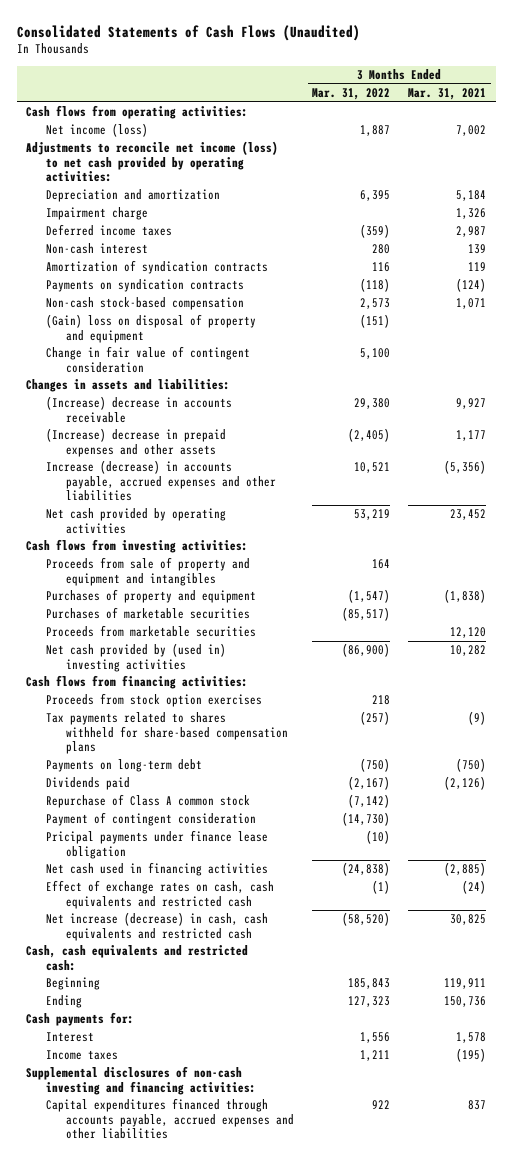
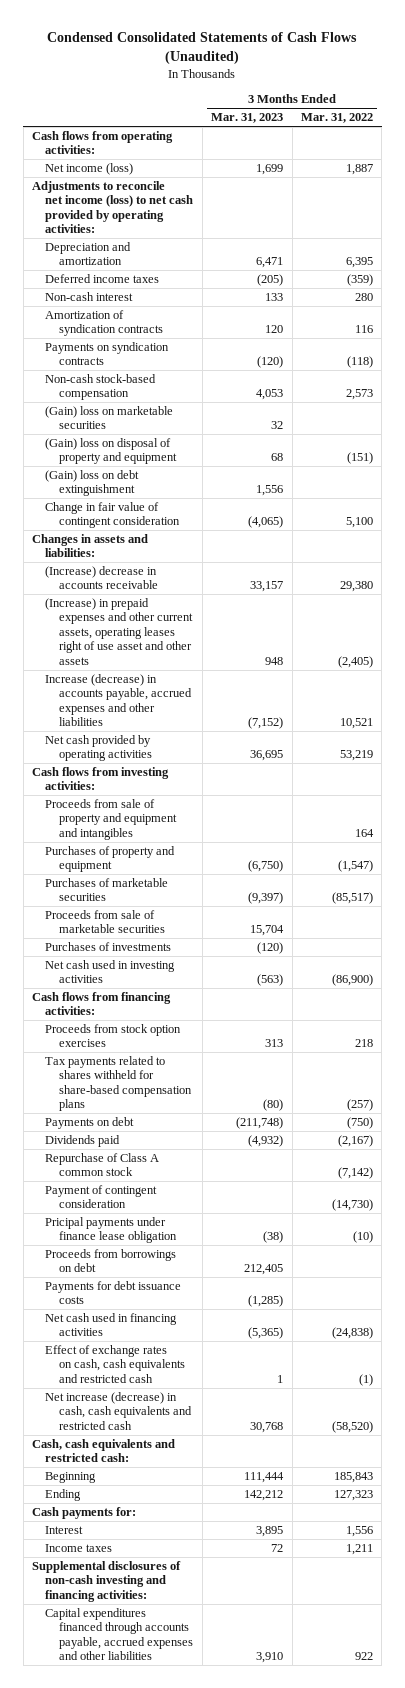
- Consolidated Statements of Cash Flows (Unaudited)
+ Condensed Consolidated Statements of Cash Flows (Unaudited)
- | 3 Months Ended Mar. 31, 2022 | 3 Months Ended Mar. 31, 2021
+ | 3 Months Ended Mar. 31, 2023 | 3 Months Ended Mar. 31, 2022
- Impairment charge | | 1,326
+ (Gain) loss on marketable securities | 32 |
+ (Gain) loss on debt extinguishment | 1,556 |
- (Increase) decrease in prepaid expenses and other assets | (2,405) | 1,177
+ (Increase) in prepaid expenses and other current assets, operating leases right of use asset and other assets | 948 | (2,405)
- Proceeds from marketable securities | | 12,120
- Net cash provided by (used in) investing activities | (86,900) | 10,282
+ Proceeds from sale of marketable securities | 15,704 |
+ Purchases of investments | (120) |
+ Net cash used in investing activities | (563) | (86,900)
- Payments on long-term debt | (750) | (750)
+ Payments on debt | (211,748) | (750)
+ Proceeds from borrowings on debt | 212,405 |
+ Payments for debt issuance costs | (1,285) |

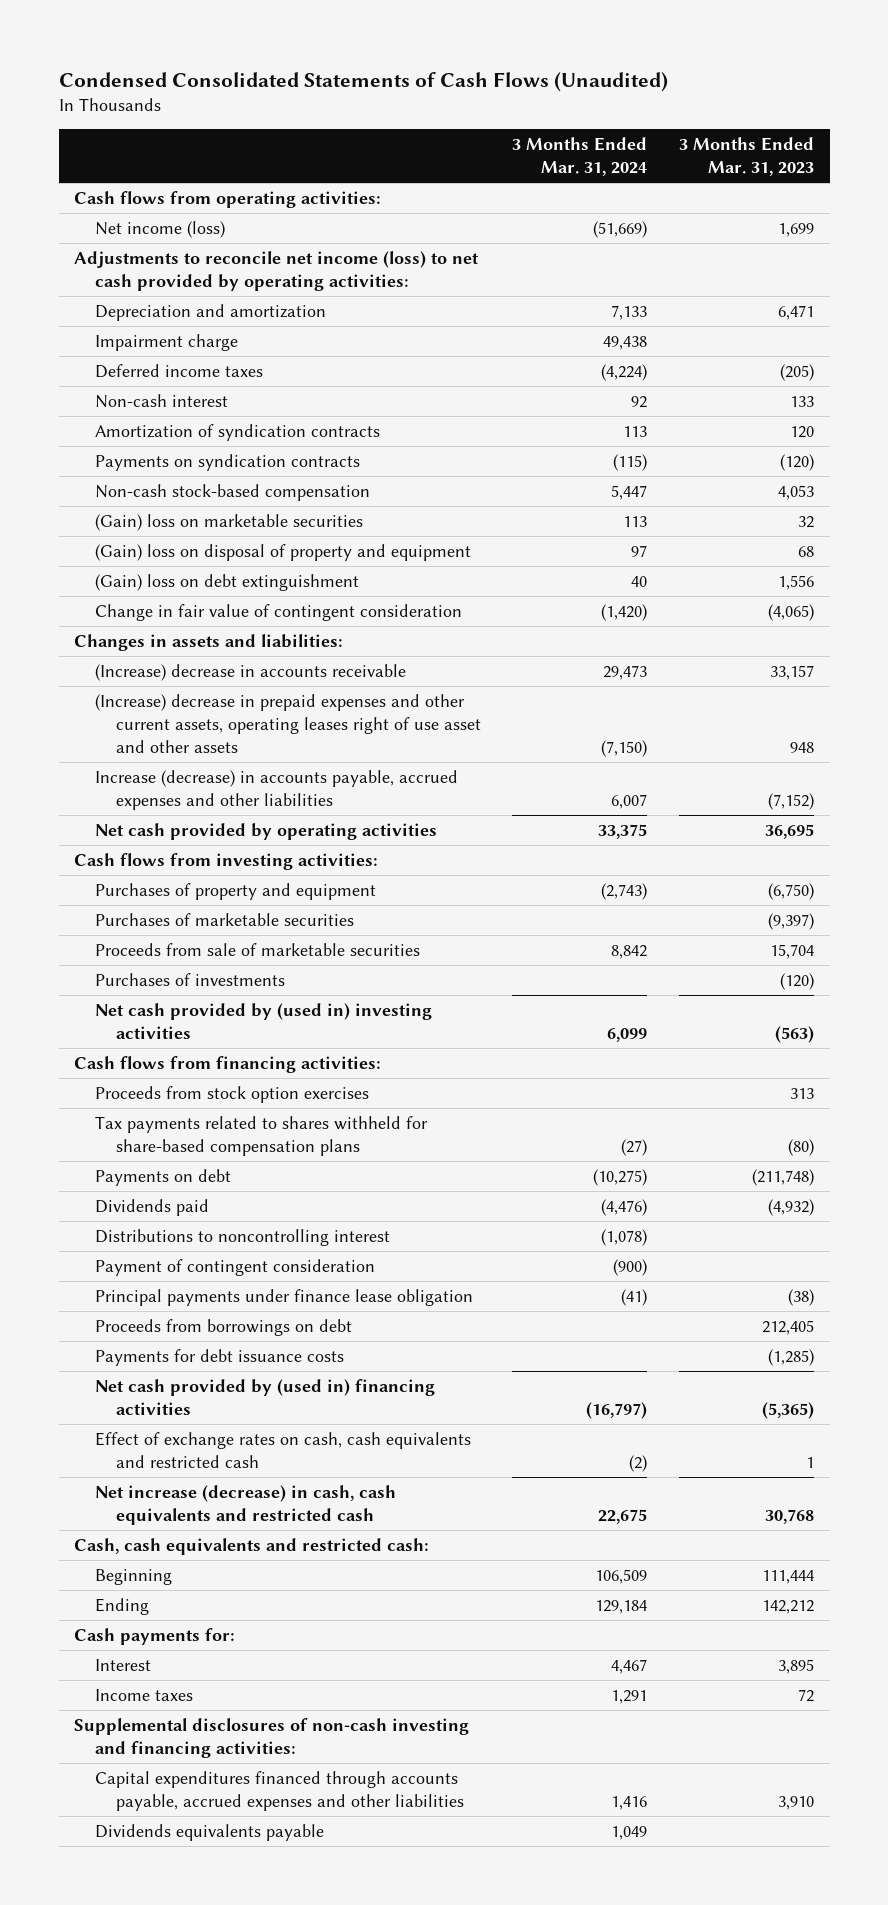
- | 3 Months Ended Mar. 31, 2023 | 3 Months Ended Mar. 31, 2022
+ | 3 Months Ended Mar. 31, 2024 | 3 Months Ended Mar. 31, 2023
+ Impairment charge | 49,438 |
- (Increase) in prepaid expenses and other current assets, operating leases right of use asset and other assets | 948 | (2,405)
+ (Increase) decrease in prepaid expenses and other current assets, operating leases right of use asset and other assets | (7,150) | 948
- Proceeds from sale of property and equipment and intangibles | | 164
- Net cash used in investing activities | (563) | (86,900)
+ Net cash provided by (used in) investing activities | 6,099 | (563)
- Repurchase of Class A common stock | | (7,142)
+ Distributions to noncontrolling interest | (1,078) |
- Pricipal payments under finance lease obligation | (38) | (10)
+ Principal payments under finance lease obligation | (41) | (38)
- Net cash used in financing activities | (5,365) | (24,838)
+ Net cash provided by (used in) financing activities | (16,797) | (5,365)
+ Dividends equivalents payable | 1,049 |

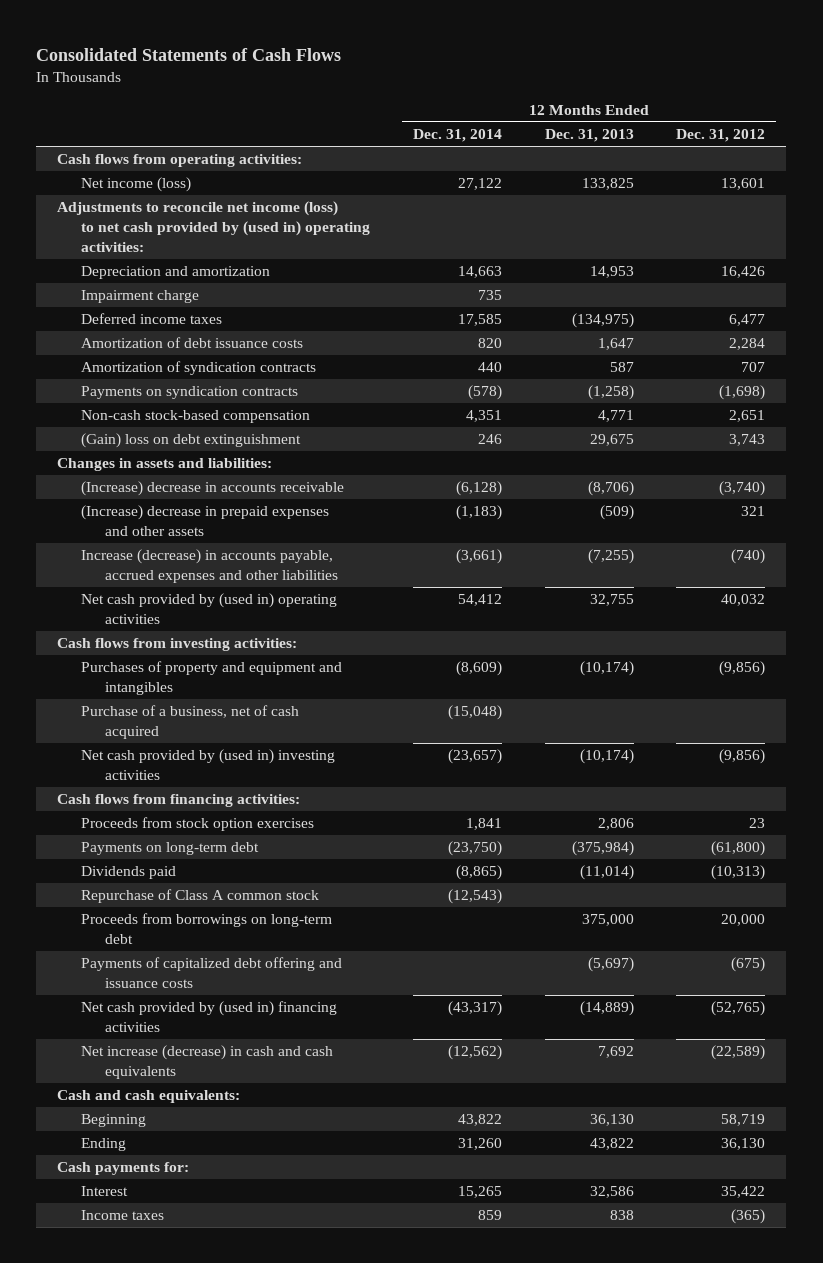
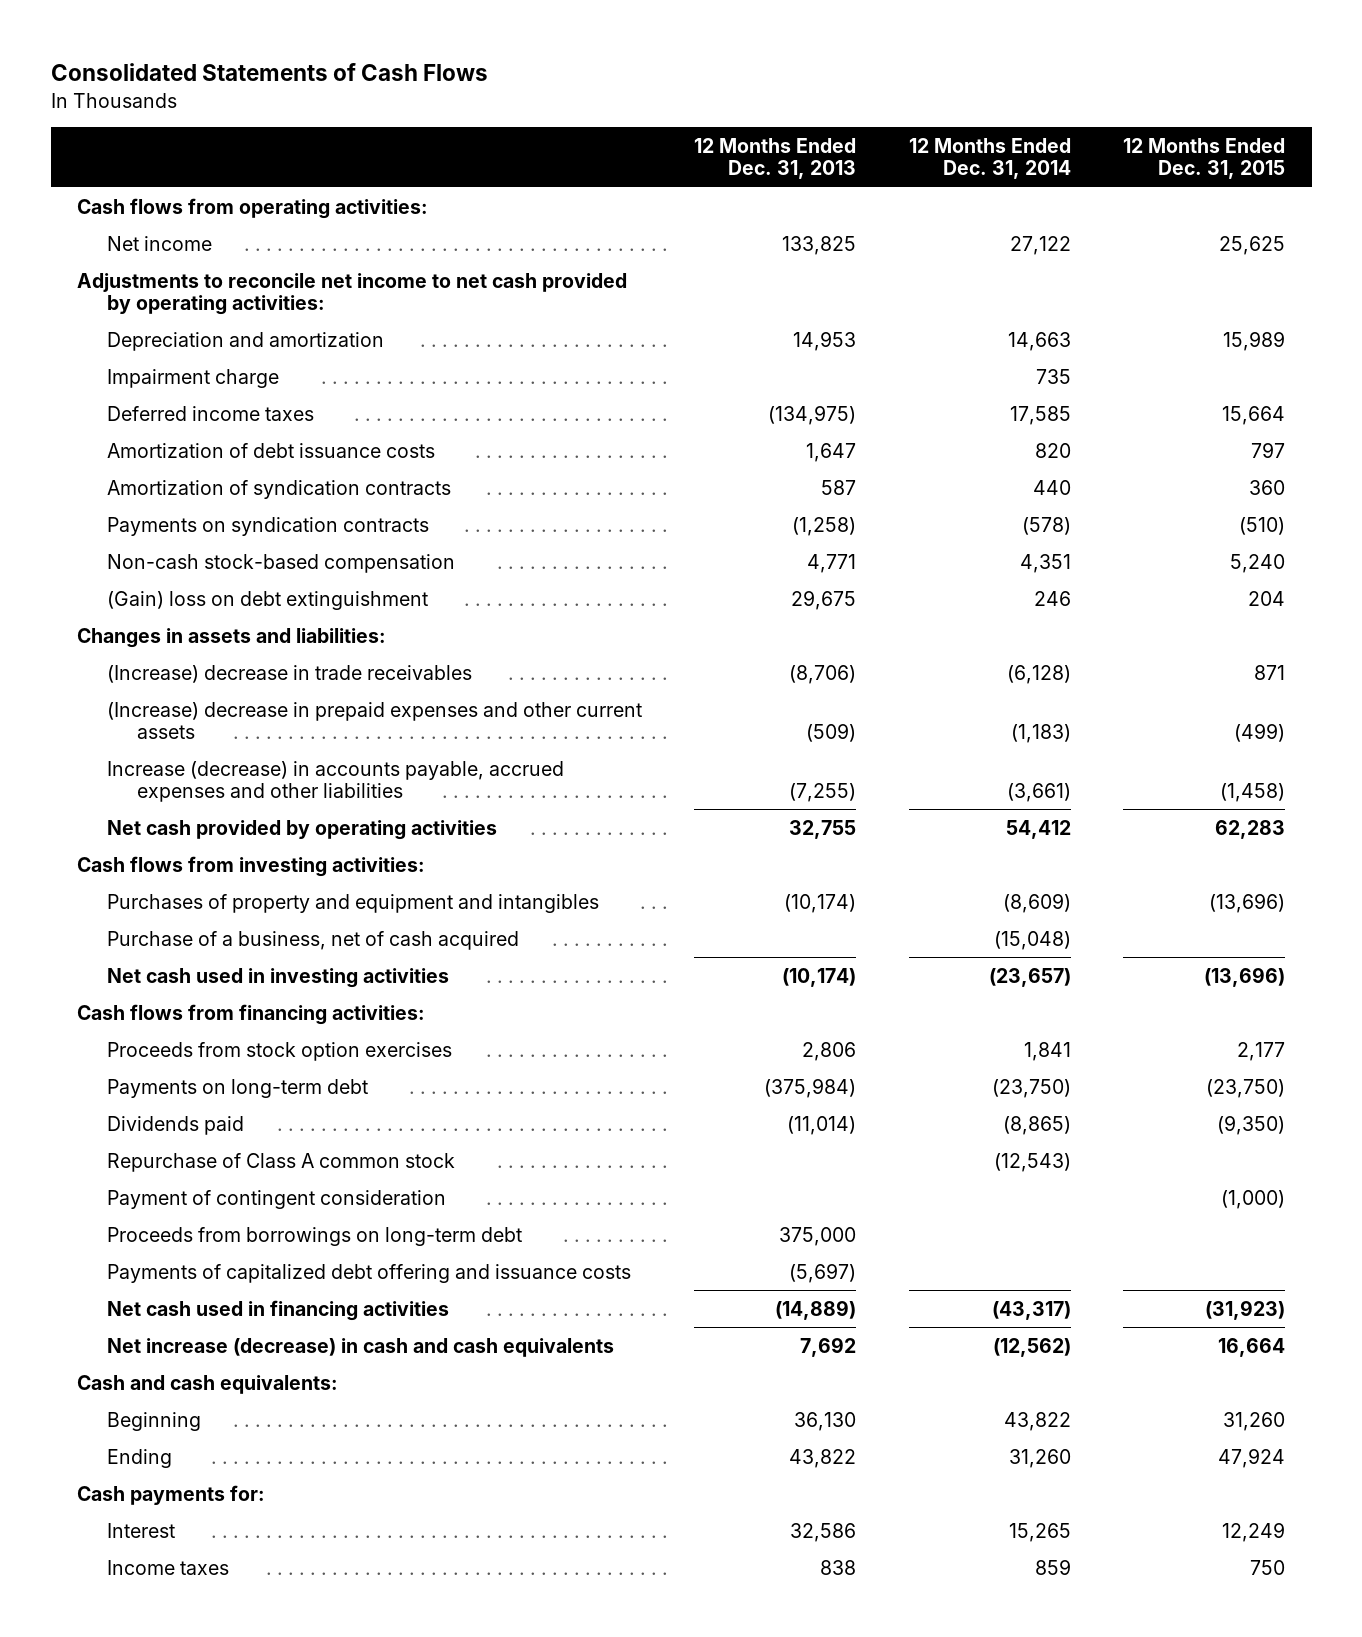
- | 12 Months Ended Dec. 31, 2014 | 12 Months Ended Dec. 31, 2013 | 12 Months Ended Dec. 31, 2012
+ | 12 Months Ended Dec. 31, 2013 | 12 Months Ended Dec. 31, 2014 | 12 Months Ended Dec. 31, 2015
- Net income (loss) | 27,122 | 133,825 | 13,601
- Adjustments to reconcile net income (loss) to net cash provided by (used in) operating activities:
+ Net income | 133,825 | 27,122 | 25,625
+ Adjustments to reconcile net income to net cash provided by operating activities:
- (Increase) decrease in accounts receivable | (6,128) | (8,706) | (3,740)
- (Increase) decrease in prepaid expenses and other assets | (1,183) | (509) | 321
+ (Increase) decrease in trade receivables | (8,706) | (6,128) | 871
+ (Increase) decrease in prepaid expenses and other current assets | (509) | (1,183) | (499)
- Net cash provided by (used in) operating activities | 54,412 | 32,755 | 40,032
+ Net cash provided by operating activities | 32,755 | 54,412 | 62,283
- Net cash provided by (used in) investing activities | (23,657) | (10,174) | (9,856)
+ Net cash used in investing activities | (10,174) | (23,657) | (13,696)
+ Payment of contingent consideration | | | (1,000)
- Net cash provided by (used in) financing activities | (43,317) | (14,889) | (52,765)
+ Net cash used in financing activities | (14,889) | (43,317) | (31,923)

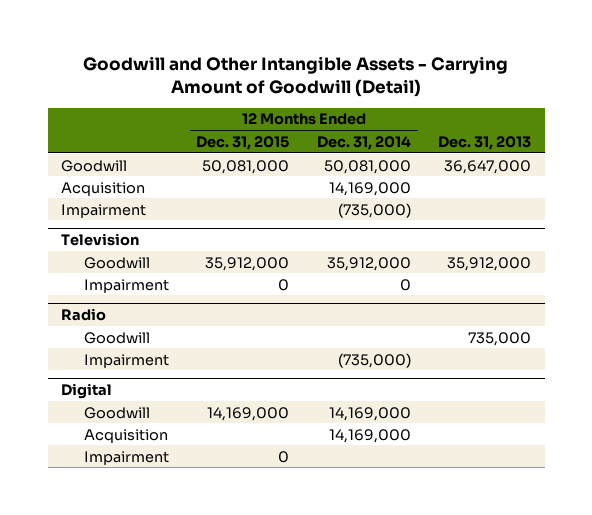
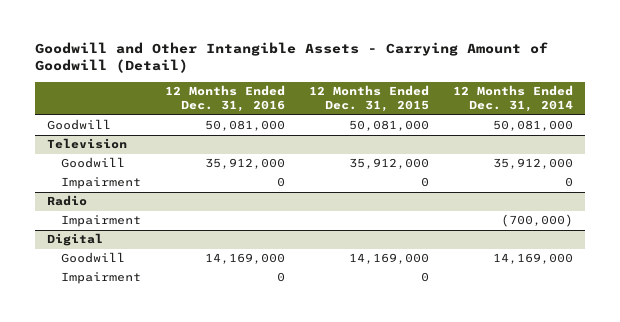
- | 12 Months Ended Dec. 31, 2015 | 12 Months Ended Dec. 31, 2014 | Dec. 31, 2013
+ | 12 Months Ended Dec. 31, 2016 | 12 Months Ended Dec. 31, 2015 | 12 Months Ended Dec. 31, 2014
- Acquisition | | 14,169,000 |
- Impairment | | (735,000) |
@ Radio
- Goodwill | | | 735,000
- Impairment | | (735,000) |
+ Impairment | | | (700,000)
@ Digital
- Acquisition | | 14,169,000 |

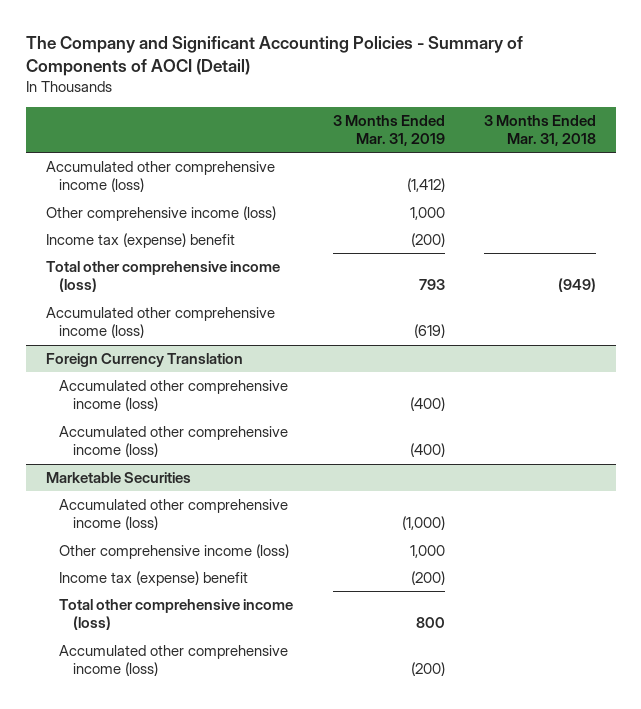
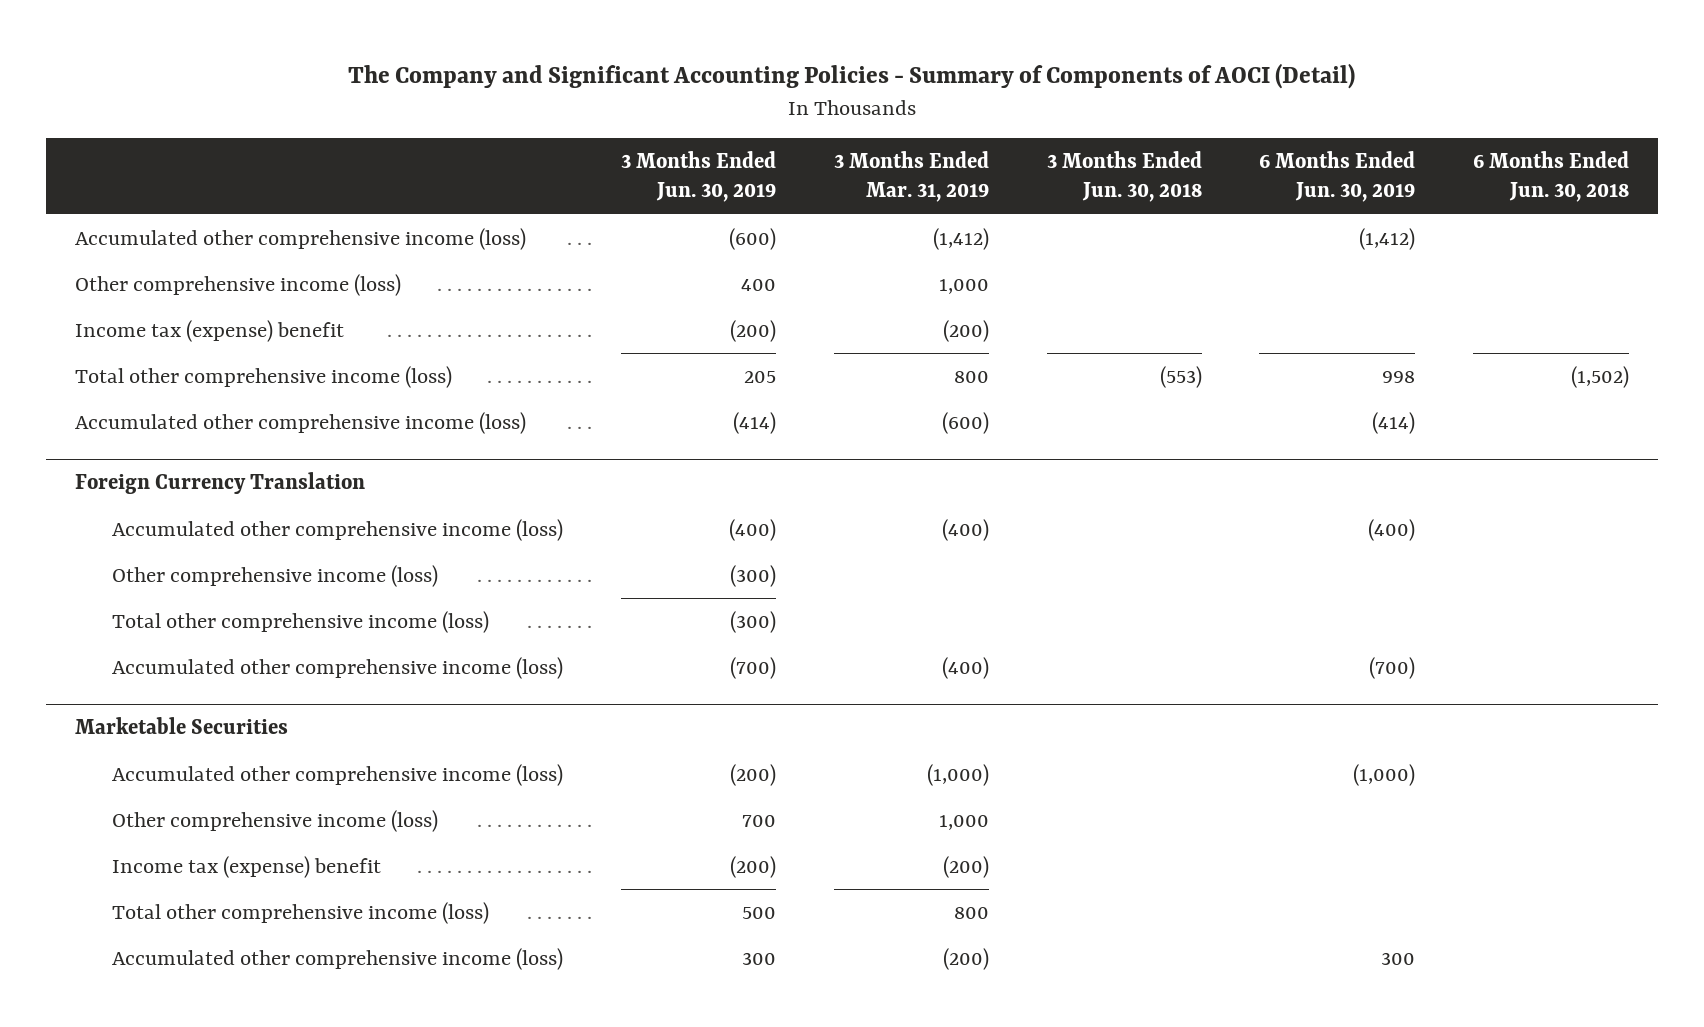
- | 3 Months Ended Mar. 31, 2019 | 3 Months Ended Mar. 31, 2018
+ | 3 Months Ended Jun. 30, 2019 | 3 Months Ended Mar. 31, 2019 | 3 Months Ended Jun. 30, 2018 | 6 Months Ended Jun. 30, 2019 | 6 Months Ended Jun. 30, 2018
- Total other comprehensive income (loss) | 793 | (949)
- Accumulated other comprehensive income (loss) | (619) |
+ Total other comprehensive income (loss) | 205 | 800 | (553) | 998 | (1,502)
+ Accumulated other comprehensive income (loss) | (414) | (600) | | (414) |
@ Foreign Currency Translation
+ Other comprehensive income (loss) | (300) | | | |
+ Total other comprehensive income (loss) | (300) | | | |

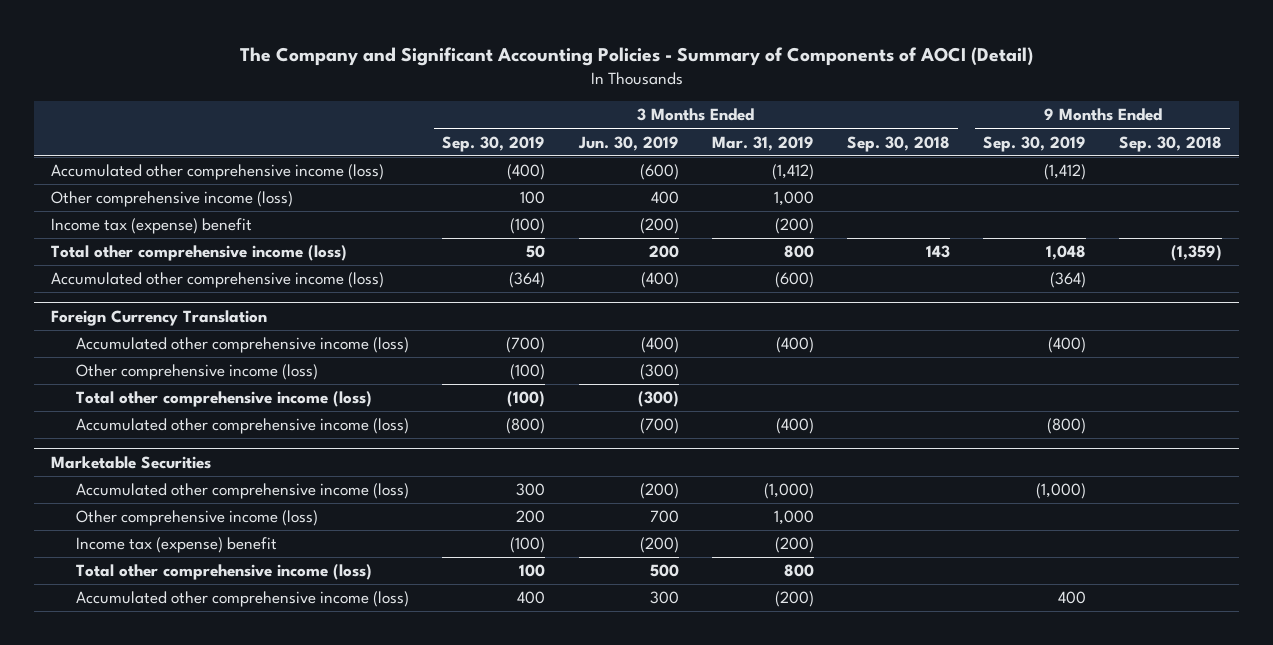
- | 3 Months Ended Jun. 30, 2019 | 3 Months Ended Mar. 31, 2019 | 3 Months Ended Jun. 30, 2018 | 6 Months Ended Jun. 30, 2019 | 6 Months Ended Jun. 30, 2018
+ | 3 Months Ended Sep. 30, 2019 | 3 Months Ended Jun. 30, 2019 | 3 Months Ended Mar. 31, 2019 | 3 Months Ended Sep. 30, 2018 | 9 Months Ended Sep. 30, 2019 | 9 Months Ended Sep. 30, 2018
- Total other comprehensive income (loss) | 205 | 800 | (553) | 998 | (1,502)
- Accumulated other comprehensive income (loss) | (414) | (600) | | (414) |
+ Total other comprehensive income (loss) | 50 | 200 | 800 | 143 | 1,048 | (1,359)
+ Accumulated other comprehensive income (loss) | (364) | (400) | (600) | | (364) |

